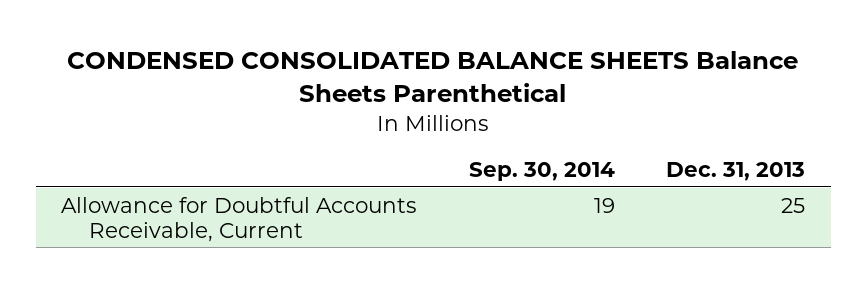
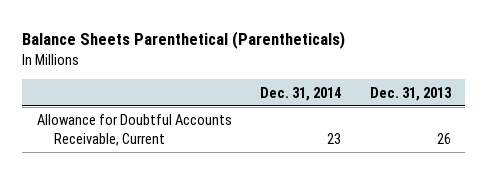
- CONDENSED CONSOLIDATED BALANCE SHEETS Balance Sheets Parenthetical
+ Balance Sheets Parenthetical (Parentheticals)
- | Sep. 30, 2014 | Dec. 31, 2013
+ | Dec. 31, 2014 | Dec. 31, 2013
- Allowance for Doubtful Accounts Receivable, Current | 19 | 25
+ Allowance for Doubtful Accounts Receivable, Current | 23 | 26

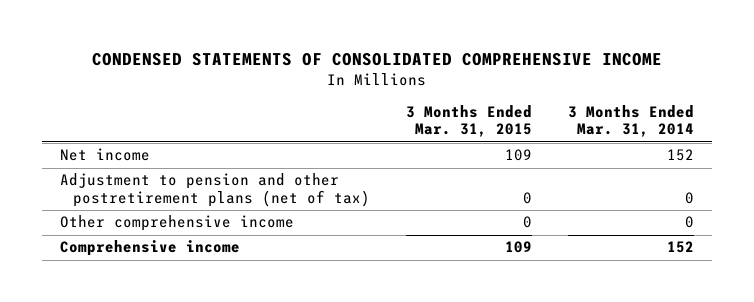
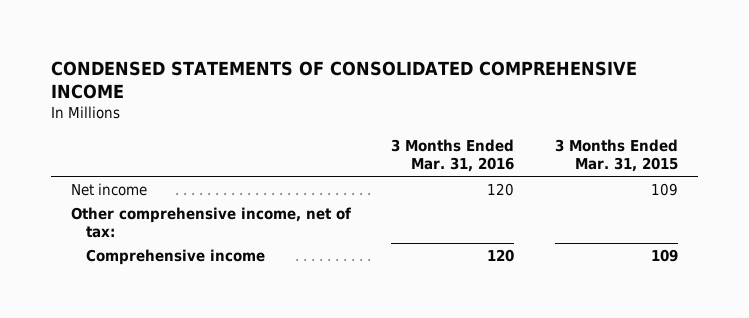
- | 3 Months Ended Mar. 31, 2015 | 3 Months Ended Mar. 31, 2014
+ | 3 Months Ended Mar. 31, 2016 | 3 Months Ended Mar. 31, 2015
- Adjustment to pension and other postretirement plans (net of tax) | 0 | 0
- Other comprehensive income | 0 | 0
+ Other comprehensive income, net of tax:

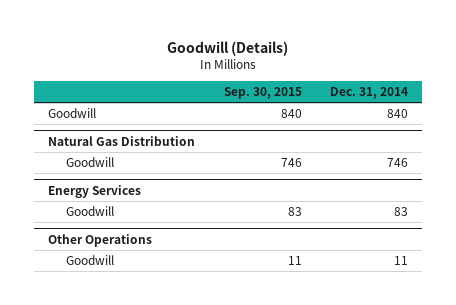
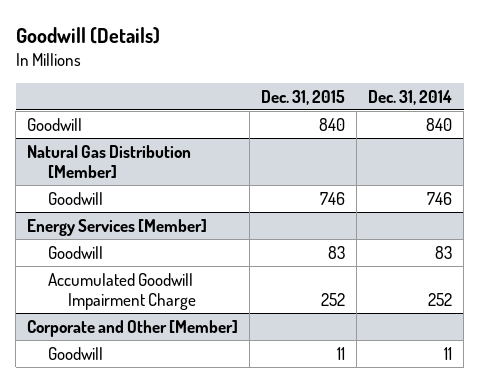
- | Sep. 30, 2015 | Dec. 31, 2014
+ | Dec. 31, 2015 | Dec. 31, 2014
- Natural Gas Distribution
+ Natural Gas Distribution [Member]
- Energy Services
+ Energy Services [Member]
- Other Operations
+ Accumulated Goodwill Impairment Charge | 252 | 252
+ Corporate and Other [Member]

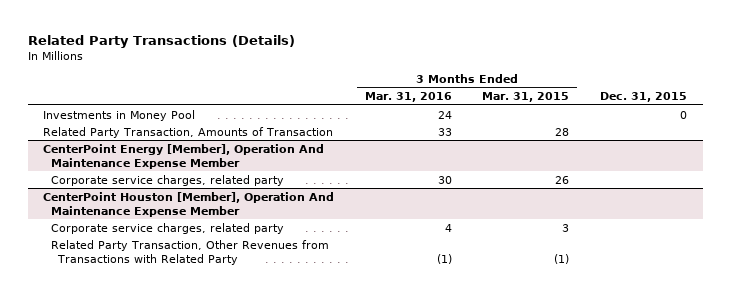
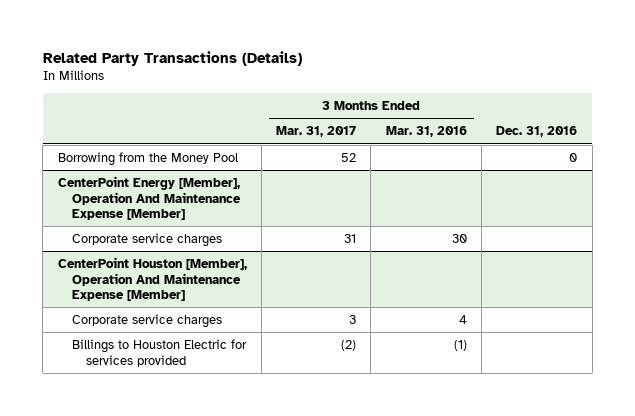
- | 3 Months Ended Mar. 31, 2016 | 3 Months Ended Mar. 31, 2015 | Dec. 31, 2015
+ | 3 Months Ended Mar. 31, 2017 | 3 Months Ended Mar. 31, 2016 | Dec. 31, 2016
- Investments in Money Pool | 24 | | 0
- Related Party Transaction, Amounts of Transaction | 33 | 28 |
- CenterPoint Energy [Member], Operation And Maintenance Expense Member
- Corporate service charges, related party | 30 | 26 |
- CenterPoint Houston [Member], Operation And Maintenance Expense Member
- Corporate service charges, related party | 4 | 3 |
- Related Party Transaction, Other Revenues from Transactions with Related Party | (1) | (1) |
+ Borrowing from the Money Pool | 52 | | 0
+ CenterPoint Energy [Member], Operation And Maintenance Expense [Member]
+ Corporate service charges | 31 | 30 |
+ CenterPoint Houston [Member], Operation And Maintenance Expense [Member]
+ Corporate service charges | 3 | 4 |
+ Billings to Houston Electric for services provided | (2) | (1) |

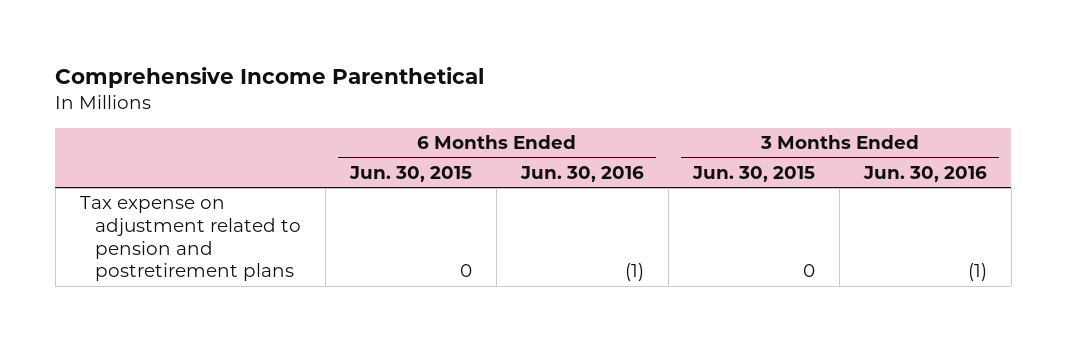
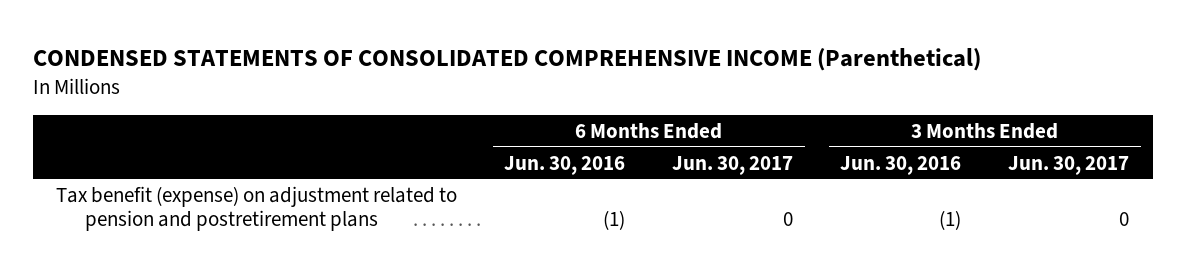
- Comprehensive Income Parenthetical
+ CONDENSED STATEMENTS OF CONSOLIDATED COMPREHENSIVE INCOME (Parenthetical)
- | 6 Months Ended Jun. 30, 2015 | 6 Months Ended Jun. 30, 2016 | 3 Months Ended Jun. 30, 2015 | 3 Months Ended Jun. 30, 2016
+ | 6 Months Ended Jun. 30, 2016 | 6 Months Ended Jun. 30, 2017 | 3 Months Ended Jun. 30, 2016 | 3 Months Ended Jun. 30, 2017
- Tax expense on adjustment related to pension and postretirement plans | 0 | (1) | 0 | (1)
+ Tax benefit (expense) on adjustment related to pension and postretirement plans | (1) | 0 | (1) | 0

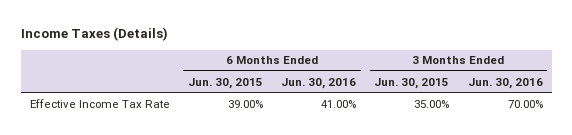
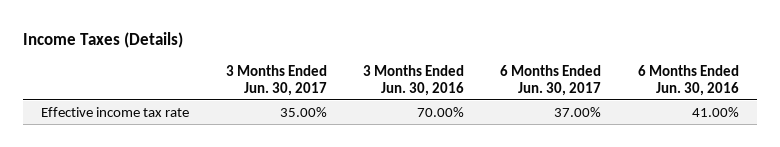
- | 6 Months Ended Jun. 30, 2015 | 6 Months Ended Jun. 30, 2016 | 3 Months Ended Jun. 30, 2015 | 3 Months Ended Jun. 30, 2016
+ | 3 Months Ended Jun. 30, 2017 | 3 Months Ended Jun. 30, 2016 | 6 Months Ended Jun. 30, 2017 | 6 Months Ended Jun. 30, 2016
- Effective Income Tax Rate | 39.00% | 41.00% | 35.00% | 70.00%
+ Effective income tax rate | 35.00% | 70.00% | 37.00% | 41.00%

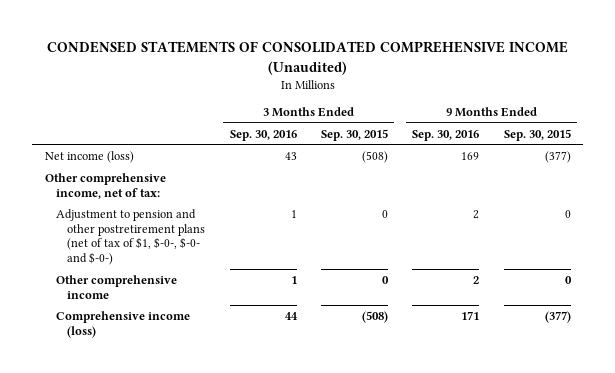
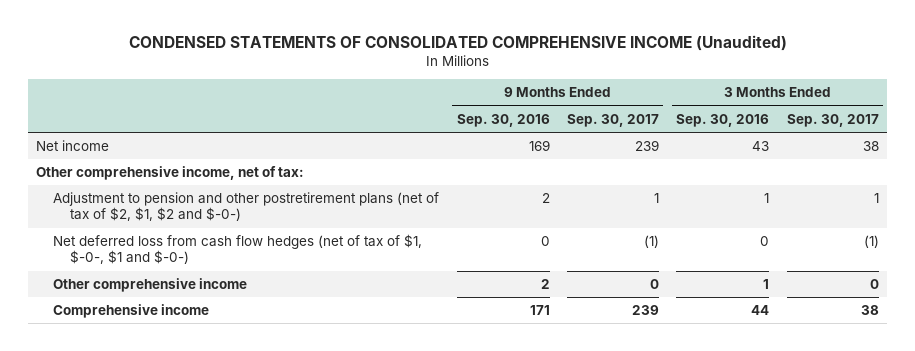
- | 3 Months Ended Sep. 30, 2016 | 3 Months Ended Sep. 30, 2015 | 9 Months Ended Sep. 30, 2016 | 9 Months Ended Sep. 30, 2015
+ | 9 Months Ended Sep. 30, 2016 | 9 Months Ended Sep. 30, 2017 | 3 Months Ended Sep. 30, 2016 | 3 Months Ended Sep. 30, 2017
- Net income (loss) | 43 | (508) | 169 | (377)
+ Net income | 169 | 239 | 43 | 38
- Adjustment to pension and other postretirement plans (net of tax of $1, $-0-, $-0- and $-0-) | 1 | 0 | 2 | 0
+ Adjustment to pension and other postretirement plans (net of tax of $2, $1, $2 and $-0-) | 2 | 1 | 1 | 1
+ Net deferred loss from cash flow hedges (net of tax of $1, $-0-, $1 and $-0-) | 0 | (1) | 0 | (1)
- Comprehensive income (loss) | 44 | (508) | 171 | (377)
+ Comprehensive income | 171 | 239 | 44 | 38

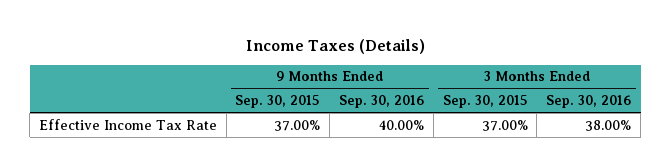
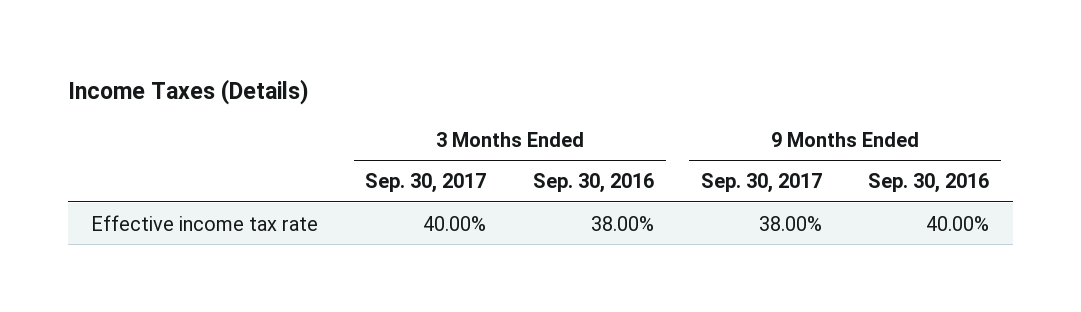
- | 9 Months Ended Sep. 30, 2015 | 9 Months Ended Sep. 30, 2016 | 3 Months Ended Sep. 30, 2015 | 3 Months Ended Sep. 30, 2016
+ | 3 Months Ended Sep. 30, 2017 | 3 Months Ended Sep. 30, 2016 | 9 Months Ended Sep. 30, 2017 | 9 Months Ended Sep. 30, 2016
- Effective Income Tax Rate | 37.00% | 40.00% | 37.00% | 38.00%
+ Effective income tax rate | 40.00% | 38.00% | 38.00% | 40.00%

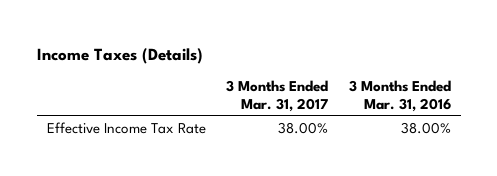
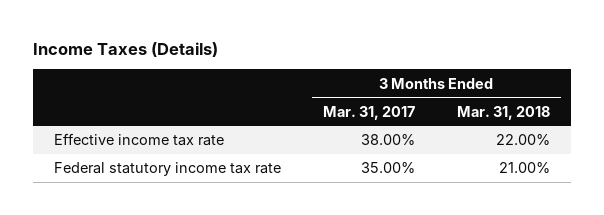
- | 3 Months Ended Mar. 31, 2017 | 3 Months Ended Mar. 31, 2016
+ | 3 Months Ended Mar. 31, 2017 | 3 Months Ended Mar. 31, 2018
- Effective Income Tax Rate | 38.00% | 38.00%
+ Effective income tax rate | 38.00% | 22.00%
+ Federal statutory income tax rate | 35.00% | 21.00%

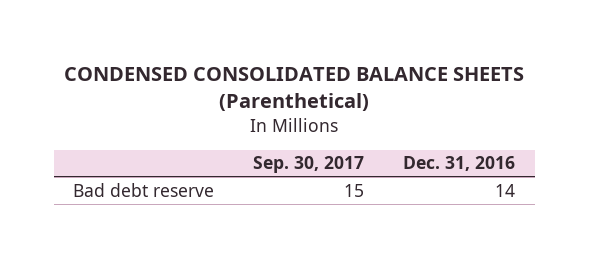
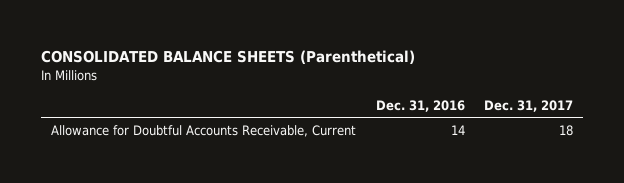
- CONDENSED CONSOLIDATED BALANCE SHEETS (Parenthetical)
+ CONSOLIDATED BALANCE SHEETS (Parenthetical)
- | Sep. 30, 2017 | Dec. 31, 2016
+ | Dec. 31, 2016 | Dec. 31, 2017
- Bad debt reserve | 15 | 14
+ Allowance for Doubtful Accounts Receivable, Current | 14 | 18

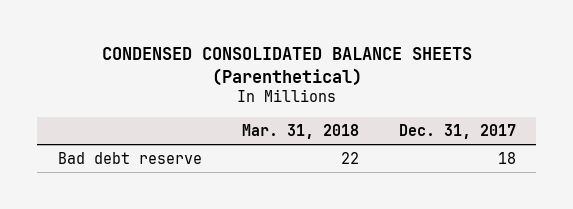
- CONSOLIDATED BALANCE SHEETS (Parenthetical)
+ CONDENSED CONSOLIDATED BALANCE SHEETS (Parenthetical)
- | Dec. 31, 2016 | Dec. 31, 2017
+ | Mar. 31, 2018 | Dec. 31, 2017
- Allowance for Doubtful Accounts Receivable, Current | 14 | 18
+ Bad debt reserve | 22 | 18

